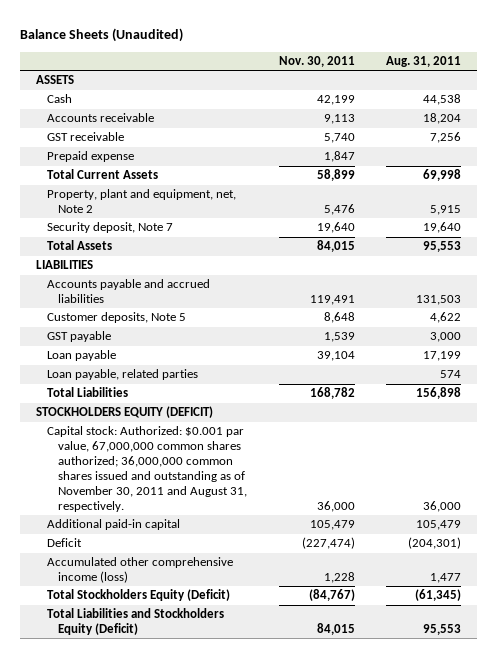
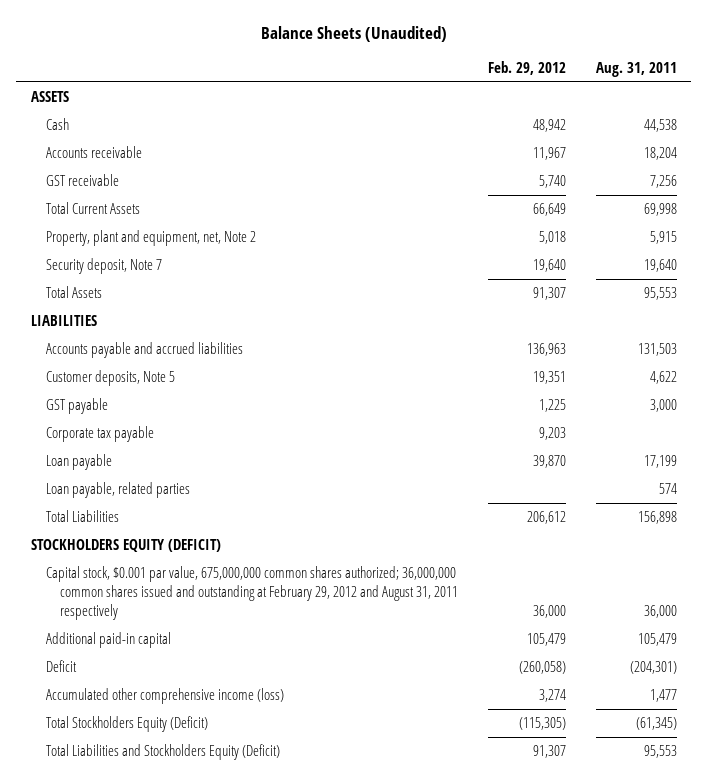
- | Nov. 30, 2011 | Aug. 31, 2011
+ | Feb. 29, 2012 | Aug. 31, 2011
- Prepaid expense | 1,847 |
+ Corporate tax payable | 9,203 |
- Capital stock: Authorized: $0.001 par value, 67,000,000 common shares authorized; 36,000,000 common shares issued and outstanding as of November 30, 2011 and August 31, respectively. | 36,000 | 36,000
+ Capital stock, $0.001 par value, 675,000,000 common shares authorized; 36,000,000 common shares issued and outstanding at February 29, 2012 and August 31, 2011 respectively | 36,000 | 36,000

